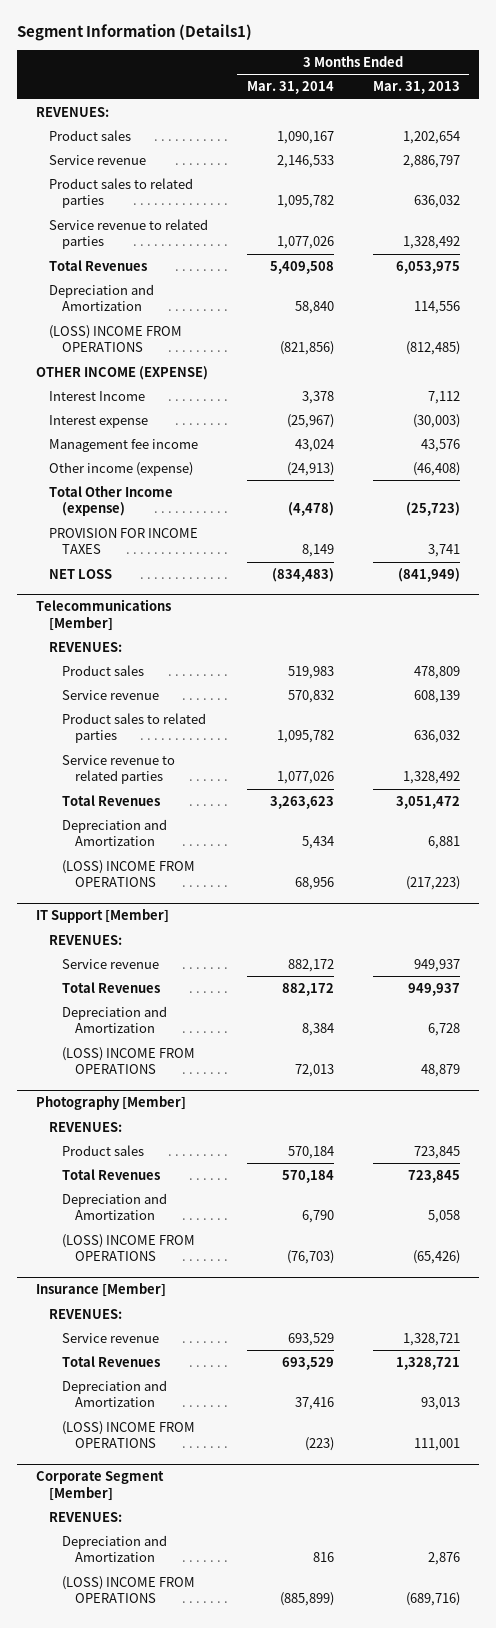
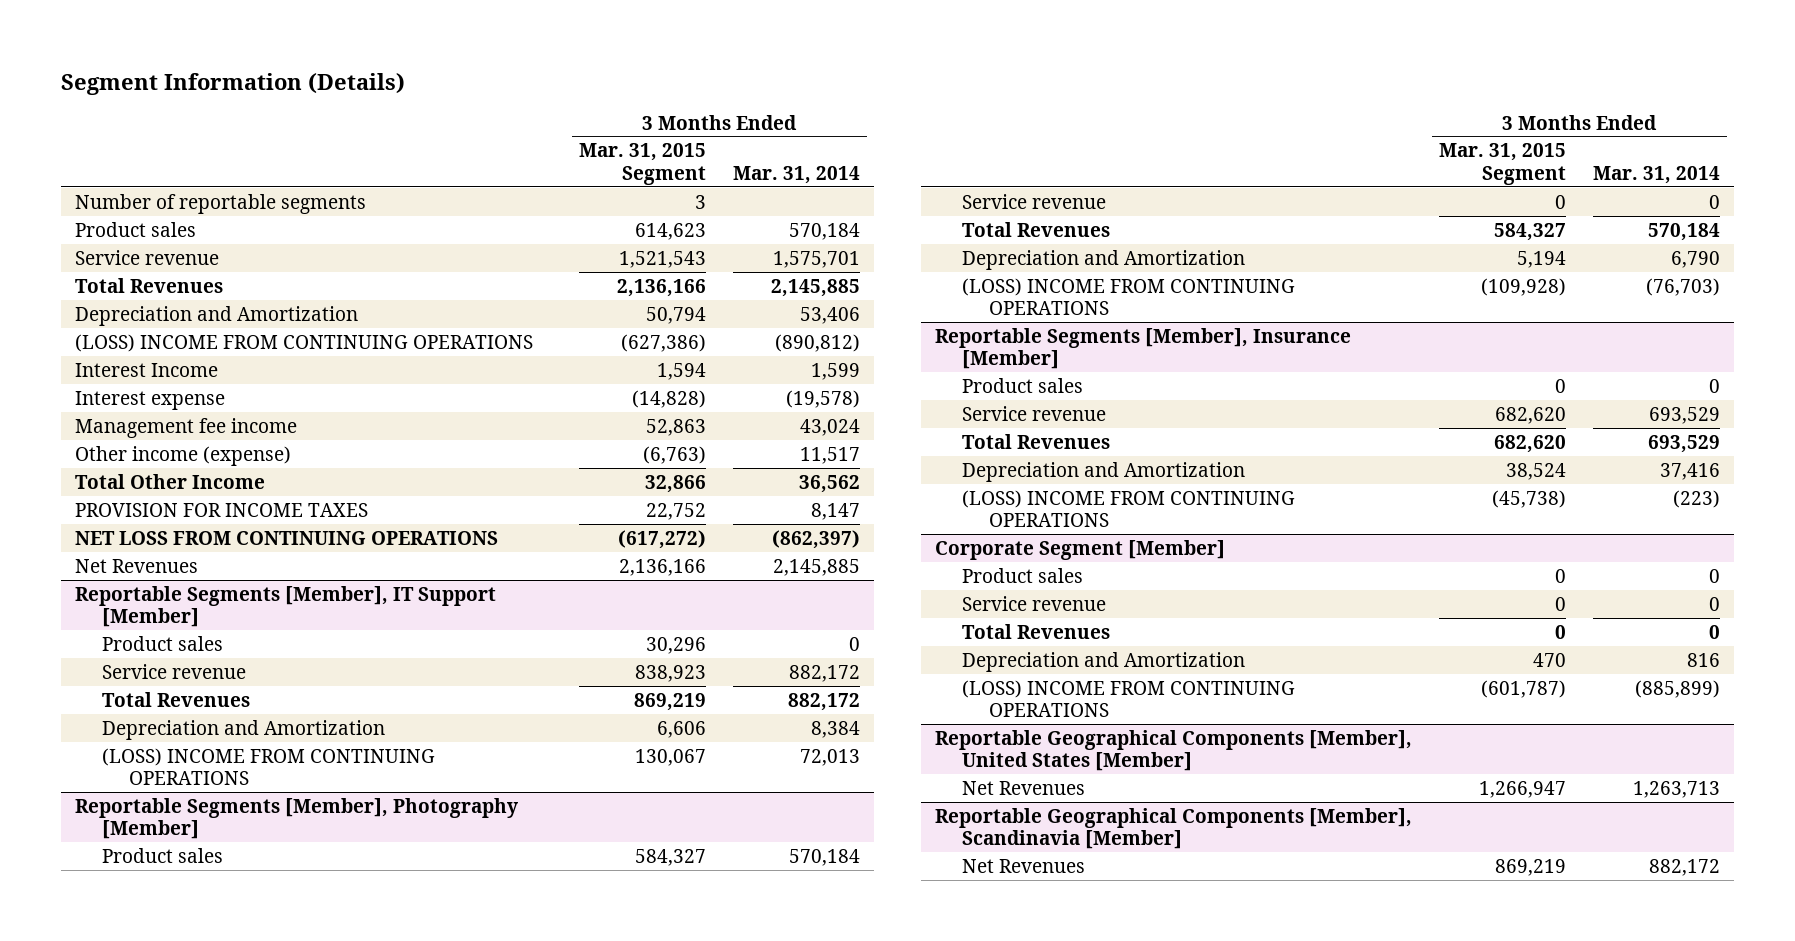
- Segment Information (Details1)
+ Segment Information (Details)
- | 3 Months Ended Mar. 31, 2014 | 3 Months Ended Mar. 31, 2013
+ | 3 Months Ended Mar. 31, 2015 Segment | 3 Months Ended Mar. 31, 2014
- REVENUES:
- Product sales | 1,090,167 | 1,202,654
- Service revenue | 2,146,533 | 2,886,797
- Product sales to related parties | 1,095,782 | 636,032
- Service revenue to related parties | 1,077,026 | 1,328,492
- Total Revenues | 5,409,508 | 6,053,975
- Depreciation and Amortization | 58,840 | 114,556
- (LOSS) INCOME FROM OPERATIONS | (821,856) | (812,485)
- OTHER INCOME (EXPENSE)
- Interest Income | 3,378 | 7,112
- Interest expense | (25,967) | (30,003)
+ Number of reportable segments | 3 |
+ Product sales | 614,623 | 570,184
+ Service revenue | 1,521,543 | 1,575,701
+ Total Revenues | 2,136,166 | 2,145,885
+ Depreciation and Amortization | 50,794 | 53,406
+ (LOSS) INCOME FROM CONTINUING OPERATIONS | (627,386) | (890,812)
+ Interest Income | 1,594 | 1,599
+ Interest expense | (14,828) | (19,578)
- Other income (expense) | (24,913) | (46,408)
- Total Other Income (expense) | (4,478) | (25,723)
- PROVISION FOR INCOME TAXES | 8,149 | 3,741
- NET LOSS | (834,483) | (841,949)
- Telecommunications [Member]
- REVENUES:
- Product sales | 519,983 | 478,809
- Service revenue | 570,832 | 608,139
- Product sales to related parties | 1,095,782 | 636,032
- Service revenue to related parties | 1,077,026 | 1,328,492
- Total Revenues | 3,263,623 | 3,051,472
- Depreciation and Amortization | 5,434 | 6,881
- (LOSS) INCOME FROM OPERATIONS | 68,956 | (217,223)
- IT Support [Member]
- REVENUES:
+ Other income (expense) | (6,763) | 11,517
+ Total Other Income | 32,866 | 36,562
+ PROVISION FOR INCOME TAXES | 22,752 | 8,147
+ NET LOSS FROM CONTINUING OPERATIONS | (617,272) | (862,397)
+ Net Revenues | 2,136,166 | 2,145,885
+ Reportable Segments [Member], IT Support [Member]
+ Product sales | 30,296 | 0
- (LOSS) INCOME FROM OPERATIONS | 72,013 | 48,879
- Photography [Member]
- REVENUES:
+ (LOSS) INCOME FROM CONTINUING OPERATIONS | 130,067 | 72,013
+ Reportable Segments [Member], Photography [Member]
+ Service revenue | 0 | 0
- (LOSS) INCOME FROM OPERATIONS | (76,703) | (65,426)
- Insurance [Member]
- REVENUES:
+ (LOSS) INCOME FROM CONTINUING OPERATIONS | (109,928) | (76,703)
+ Reportable Segments [Member], Insurance [Member]
+ Product sales | 0 | 0
- (LOSS) INCOME FROM OPERATIONS | (223) | 111,001
+ (LOSS) INCOME FROM CONTINUING OPERATIONS | (45,738) | (223)
@ Corporate Segment [Member]
- REVENUES:
+ Product sales | 0 | 0
+ Service revenue | 0 | 0
+ Total Revenues | 0 | 0
- (LOSS) INCOME FROM OPERATIONS | (885,899) | (689,716)
+ (LOSS) INCOME FROM CONTINUING OPERATIONS | (601,787) | (885,899)
+ Reportable Geographical Components [Member], United States [Member]
+ Net Revenues | 1,266,947 | 1,263,713
+ Reportable Geographical Components [Member], Scandinavia [Member]
+ Net Revenues | 869,219 | 882,172

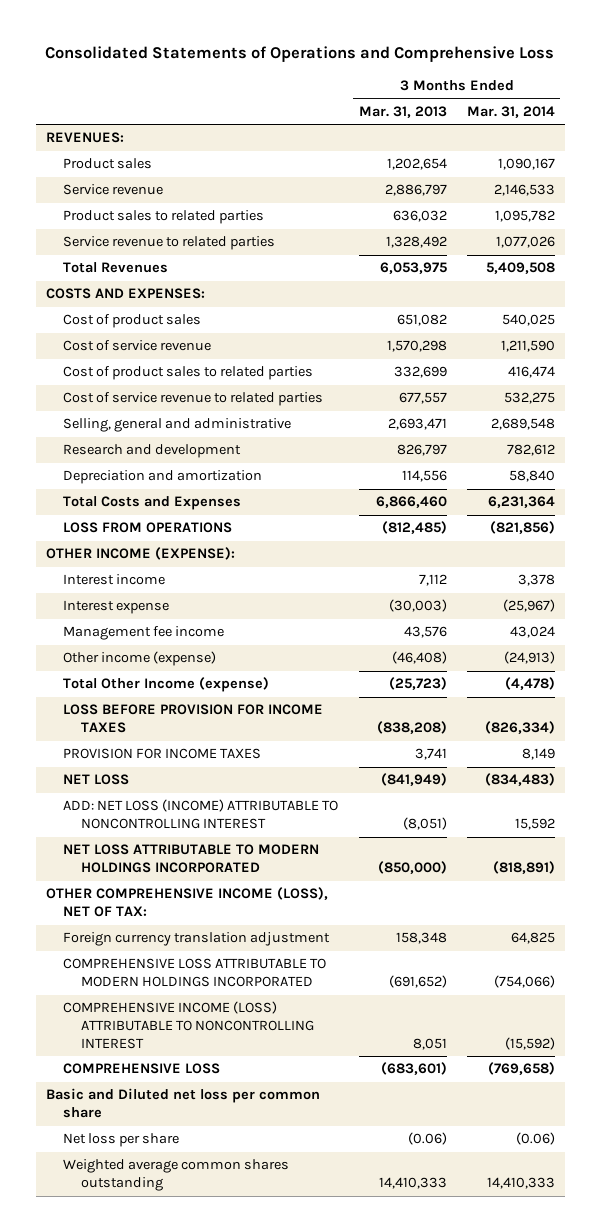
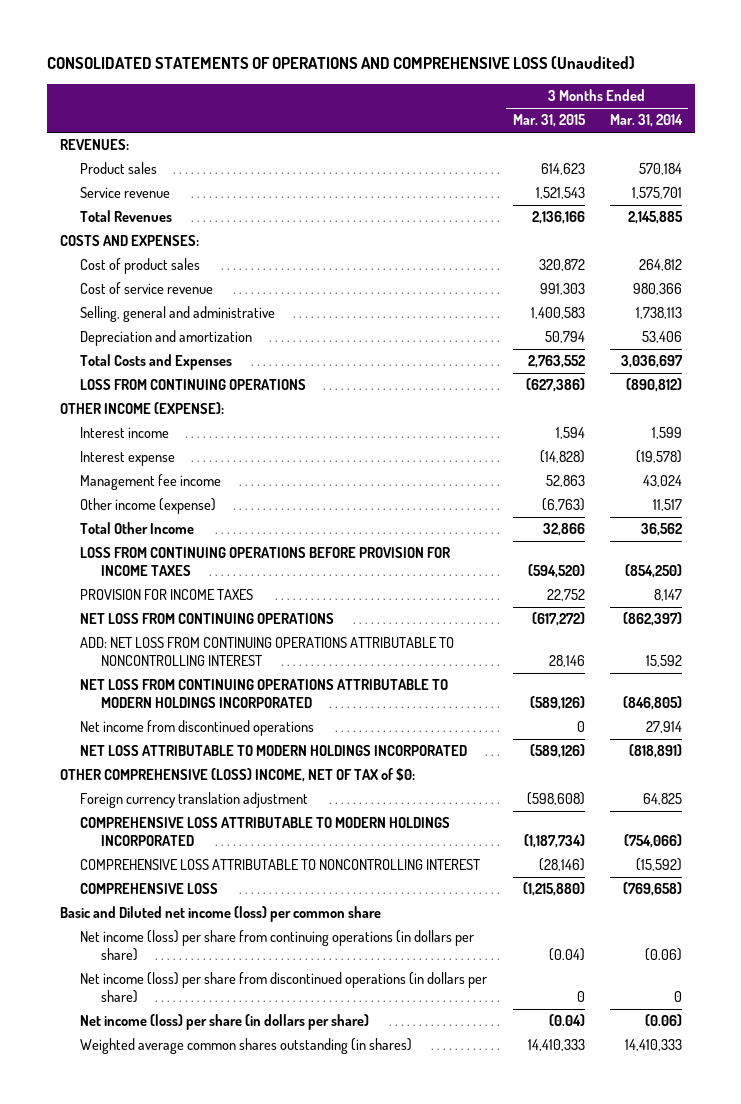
- Consolidated Statements of Operations and Comprehensive Loss
+ CONSOLIDATED STATEMENTS OF OPERATIONS AND COMPREHENSIVE LOSS (Unaudited)
- | 3 Months Ended Mar. 31, 2013 | 3 Months Ended Mar. 31, 2014
+ | 3 Months Ended Mar. 31, 2015 | 3 Months Ended Mar. 31, 2014
- Product sales | 1,202,654 | 1,090,167
- Service revenue | 2,886,797 | 2,146,533
- Product sales to related parties | 636,032 | 1,095,782
- Service revenue to related parties | 1,328,492 | 1,077,026
- Total Revenues | 6,053,975 | 5,409,508
+ Product sales | 614,623 | 570,184
+ Service revenue | 1,521,543 | 1,575,701
+ Total Revenues | 2,136,166 | 2,145,885
- Cost of product sales | 651,082 | 540,025
- Cost of service revenue | 1,570,298 | 1,211,590
- Cost of product sales to related parties | 332,699 | 416,474
- Cost of service revenue to related parties | 677,557 | 532,275
- Selling, general and administrative | 2,693,471 | 2,689,548
- Research and development | 826,797 | 782,612
- Depreciation and amortization | 114,556 | 58,840
- Total Costs and Expenses | 6,866,460 | 6,231,364
- LOSS FROM OPERATIONS | (812,485) | (821,856)
+ Cost of product sales | 320,872 | 264,812
+ Cost of service revenue | 991,303 | 980,366
+ Selling, general and administrative | 1,400,583 | 1,738,113
+ Depreciation and amortization | 50,794 | 53,406
+ Total Costs and Expenses | 2,763,552 | 3,036,697
+ LOSS FROM CONTINUING OPERATIONS | (627,386) | (890,812)
- Interest income | 7,112 | 3,378
- Interest expense | (30,003) | (25,967)
+ Interest income | 1,594 | 1,599
+ Interest expense | (14,828) | (19,578)
- Other income (expense) | (46,408) | (24,913)
- Total Other Income (expense) | (25,723) | (4,478)
- LOSS BEFORE PROVISION FOR INCOME TAXES | (838,208) | (826,334)
- PROVISION FOR INCOME TAXES | 3,741 | 8,149
- NET LOSS | (841,949) | (834,483)
- ADD: NET LOSS (INCOME) ATTRIBUTABLE TO NONCONTROLLING INTEREST | (8,051) | 15,592
+ Other income (expense) | (6,763) | 11,517
+ Total Other Income | 32,866 | 36,562
+ LOSS FROM CONTINUING OPERATIONS BEFORE PROVISION FOR INCOME TAXES | (594,520) | (854,250)
+ PROVISION FOR INCOME TAXES | 22,752 | 8,147
+ NET LOSS FROM CONTINUING OPERATIONS | (617,272) | (862,397)
+ ADD: NET LOSS FROM CONTINUING OPERATIONS ATTRIBUTABLE TO NONCONTROLLING INTEREST | 28,146 | 15,592
+ NET LOSS FROM CONTINUING OPERATIONS ATTRIBUTABLE TO MODERN HOLDINGS INCORPORATED | (589,126) | (846,805)
+ Net income from discontinued operations | 0 | 27,914
- OTHER COMPREHENSIVE INCOME (LOSS), NET OF TAX:
+ OTHER COMPREHENSIVE (LOSS) INCOME, NET OF TAX of $0:
- COMPREHENSIVE INCOME (LOSS) ATTRIBUTABLE TO NONCONTROLLING INTEREST | 8,051 | (15,592)
+ COMPREHENSIVE LOSS ATTRIBUTABLE TO NONCONTROLLING INTEREST | (28,146) | (15,592)
- Basic and Diluted net loss per common share
- Net loss per share | (0.06) | (0.06)
- Weighted average common shares outstanding | 14,410,333 | 14,410,333
+ Basic and Diluted net income (loss) per common share
+ Net income (loss) per share from continuing operations (in dollars per share) | (0.04) | (0.06)
+ Net income (loss) per share from discontinued operations (in dollars per share) | 0 | 0
+ Net income (loss) per share (in dollars per share) | (0.04) | (0.06)
+ Weighted average common shares outstanding (in shares) | 14,410,333 | 14,410,333

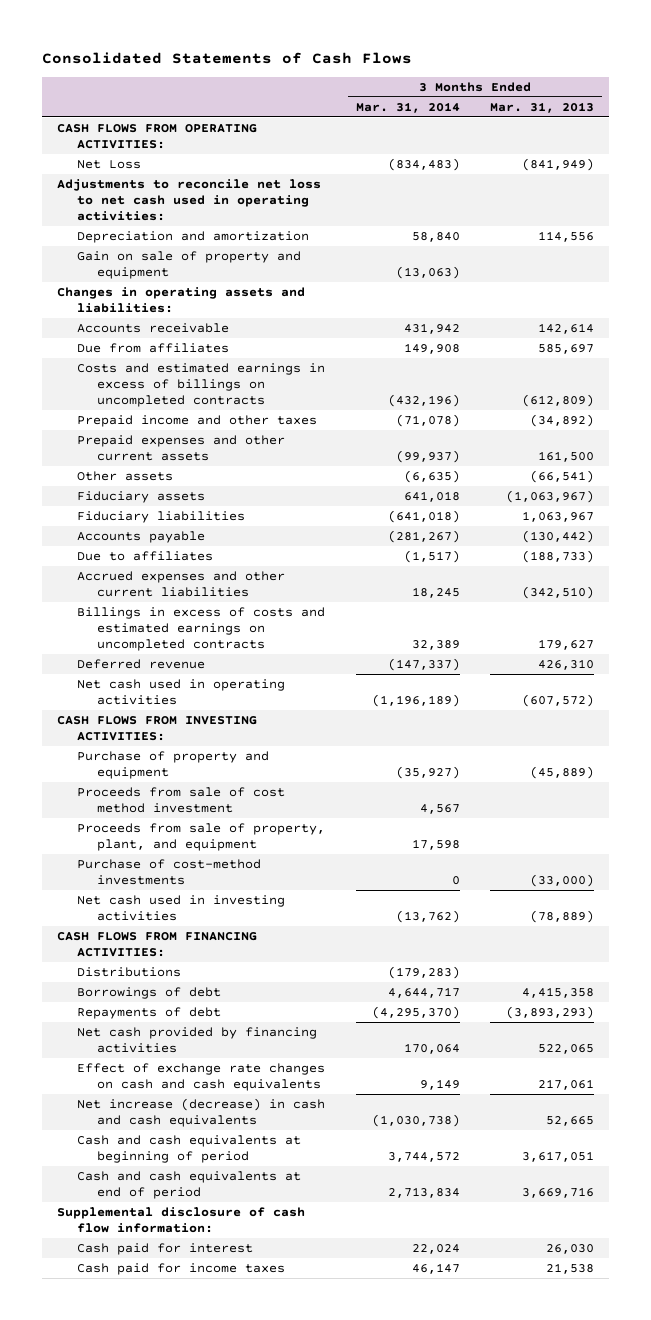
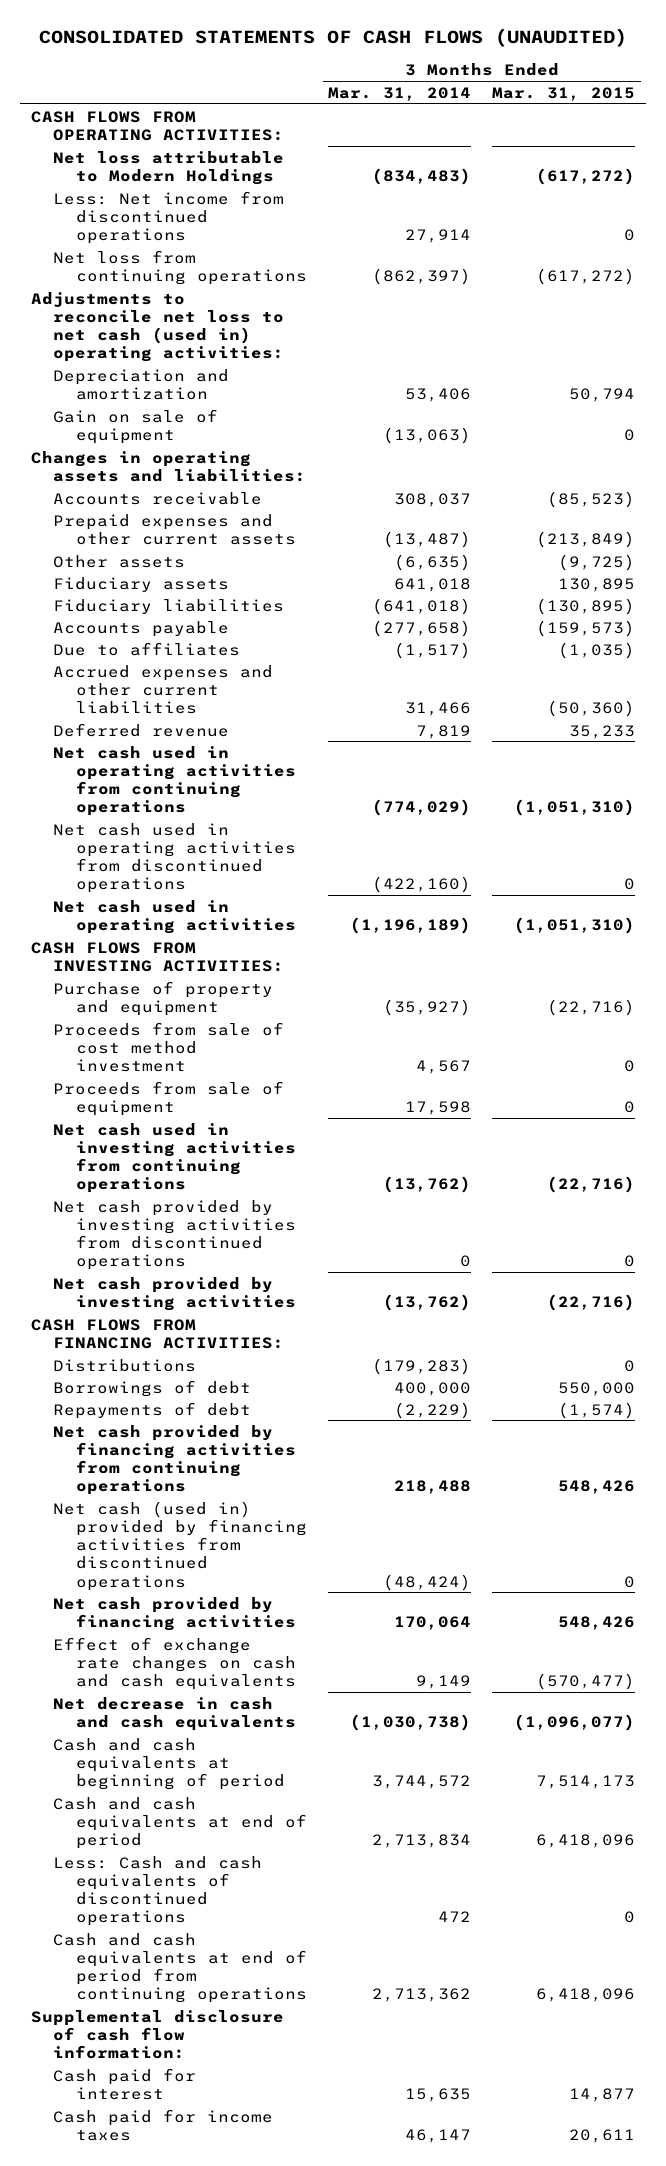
- Consolidated Statements of Cash Flows
+ CONSOLIDATED STATEMENTS OF CASH FLOWS (UNAUDITED)
- | 3 Months Ended Mar. 31, 2014 | 3 Months Ended Mar. 31, 2013
+ | 3 Months Ended Mar. 31, 2014 | 3 Months Ended Mar. 31, 2015
- Net Loss | (834,483) | (841,949)
- Adjustments to reconcile net loss to net cash used in operating activities:
- Depreciation and amortization | 58,840 | 114,556
- Gain on sale of property and equipment | (13,063) |
+ Net loss attributable to Modern Holdings | (834,483) | (617,272)
+ Less: Net income from discontinued operations | 27,914 | 0
+ Net loss from continuing operations | (862,397) | (617,272)
+ Adjustments to reconcile net loss to net cash (used in) operating activities:
+ Depreciation and amortization | 53,406 | 50,794
+ Gain on sale of equipment | (13,063) | 0
- Accounts receivable | 431,942 | 142,614
- Due from affiliates | 149,908 | 585,697
- Costs and estimated earnings in excess of billings on uncompleted contracts | (432,196) | (612,809)
- Prepaid income and other taxes | (71,078) | (34,892)
- Prepaid expenses and other current assets | (99,937) | 161,500
+ Accounts receivable | 308,037 | (85,523)
+ Prepaid expenses and other current assets | (13,487) | (213,849)
- Accounts payable | (281,267) | (130,442)
+ Accounts payable | (277,658) | (159,573)
- Accrued expenses and other current liabilities | 18,245 | (342,510)
- Billings in excess of costs and estimated earnings on uncompleted contracts | 32,389 | 179,627
- Deferred revenue | (147,337) | 426,310
+ Accrued expenses and other current liabilities | 31,466 | (50,360)
+ Deferred revenue | 7,819 | 35,233
+ Net cash used in operating activities from continuing operations | (774,029) | (1,051,310)
+ Net cash used in operating activities from discontinued operations | (422,160) | 0
- Proceeds from sale of property, plant, and equipment | 17,598 |
- Purchase of cost-method investments | 0 | (33,000)
- Net cash used in investing activities | (13,762) | (78,889)
+ Proceeds from sale of equipment | 17,598 | 0
+ Net cash used in investing activities from continuing operations | (13,762) | (22,716)
+ Net cash provided by investing activities from discontinued operations | 0 | 0
+ Net cash provided by investing activities | (13,762) | (22,716)
- Borrowings of debt | 4,644,717 | 4,415,358
- Repayments of debt | (4,295,370) | (3,893,293)
+ Borrowings of debt | 400,000 | 550,000
+ Repayments of debt | (2,229) | (1,574)
+ Net cash provided by financing activities from continuing operations | 218,488 | 548,426
+ Net cash (used in) provided by financing activities from discontinued operations | (48,424) | 0
- Net increase (decrease) in cash and cash equivalents | (1,030,738) | 52,665
+ Net decrease in cash and cash equivalents | (1,030,738) | (1,096,077)
+ Less: Cash and cash equivalents of discontinued operations | 472 | 0
+ Cash and cash equivalents at end of period from continuing operations | 2,713,362 | 6,418,096
- Cash paid for interest | 22,024 | 26,030
+ Cash paid for interest | 15,635 | 14,877

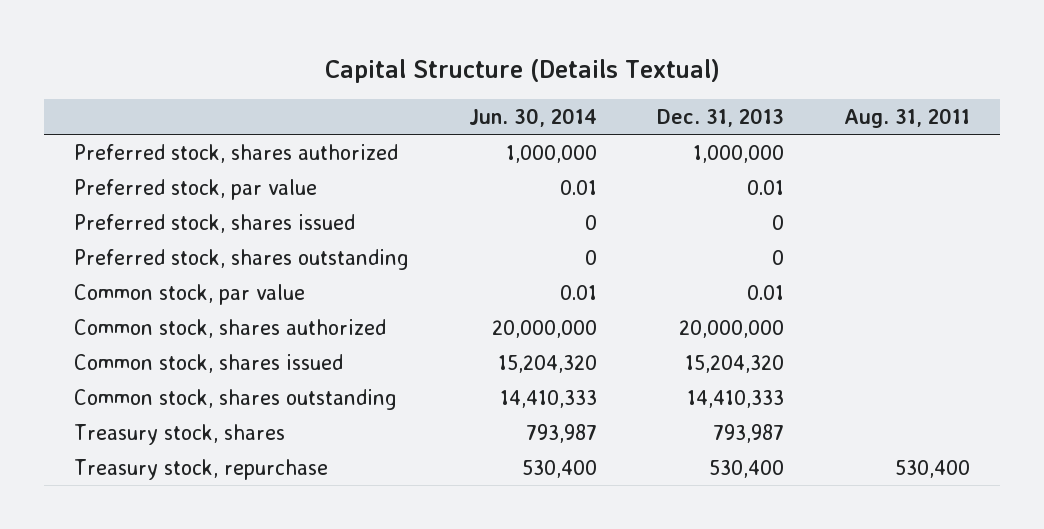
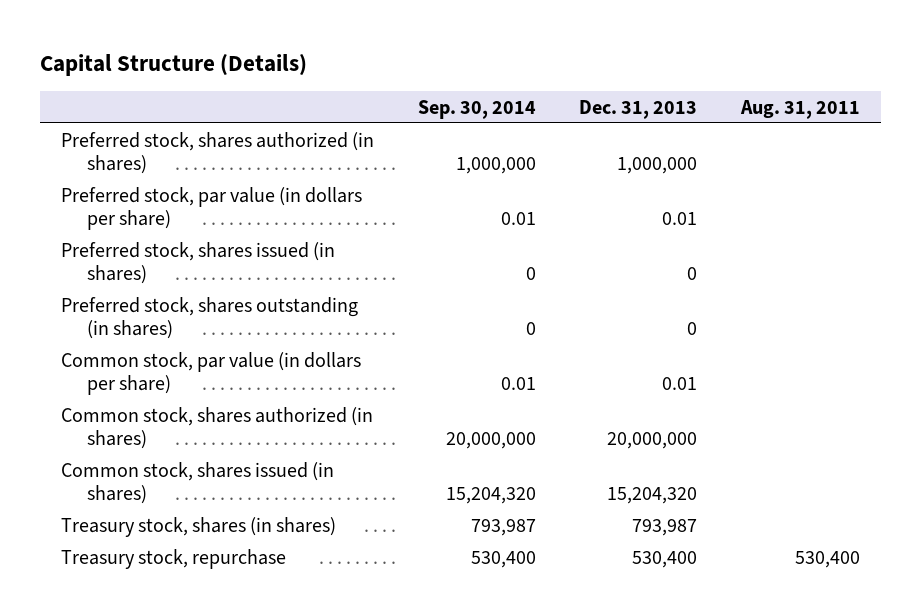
- Capital Structure (Details Textual)
+ Capital Structure (Details)
- | Jun. 30, 2014 | Dec. 31, 2013 | Aug. 31, 2011
+ | Sep. 30, 2014 | Dec. 31, 2013 | Aug. 31, 2011
- Preferred stock, shares authorized | 1,000,000 | 1,000,000 |
- Preferred stock, par value | 0.01 | 0.01 |
- Preferred stock, shares issued | 0 | 0 |
- Preferred stock, shares outstanding | 0 | 0 |
- Common stock, par value | 0.01 | 0.01 |
- Common stock, shares authorized | 20,000,000 | 20,000,000 |
- Common stock, shares issued | 15,204,320 | 15,204,320 |
- Common stock, shares outstanding | 14,410,333 | 14,410,333 |
- Treasury stock, shares | 793,987 | 793,987 |
+ Preferred stock, shares authorized (in shares) | 1,000,000 | 1,000,000 |
+ Preferred stock, par value (in dollars per share) | 0.01 | 0.01 |
+ Preferred stock, shares issued (in shares) | 0 | 0 |
+ Preferred stock, shares outstanding (in shares) | 0 | 0 |
+ Common stock, par value (in dollars per share) | 0.01 | 0.01 |
+ Common stock, shares authorized (in shares) | 20,000,000 | 20,000,000 |
+ Common stock, shares issued (in shares) | 15,204,320 | 15,204,320 |
+ Treasury stock, shares (in shares) | 793,987 | 793,987 |

